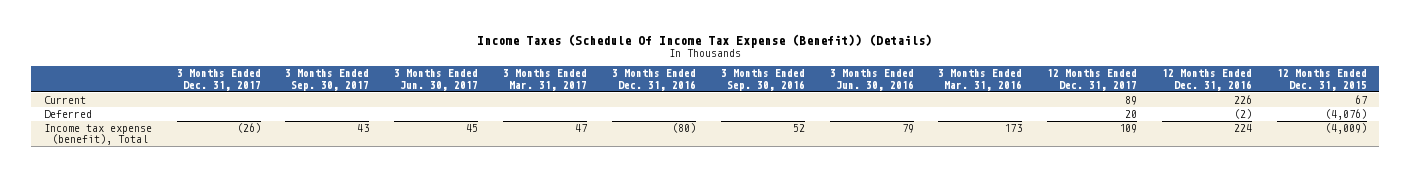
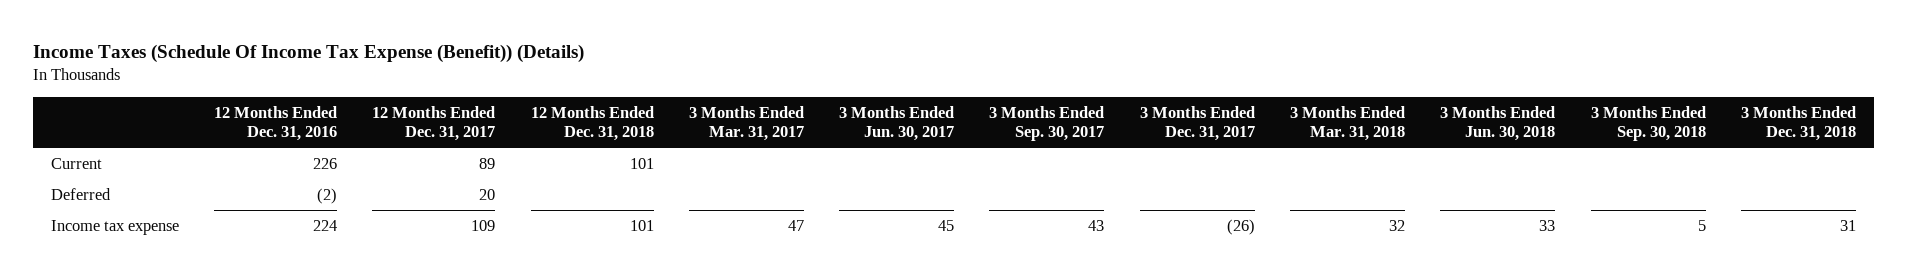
- | 3 Months Ended Dec. 31, 2017 | 3 Months Ended Sep. 30, 2017 | 3 Months Ended Jun. 30, 2017 | 3 Months Ended Mar. 31, 2017 | 3 Months Ended Dec. 31, 2016 | 3 Months Ended Sep. 30, 2016 | 3 Months Ended Jun. 30, 2016 | 3 Months Ended Mar. 31, 2016 | 12 Months Ended Dec. 31, 2017 | 12 Months Ended Dec. 31, 2016 | 12 Months Ended Dec. 31, 2015
+ | 12 Months Ended Dec. 31, 2016 | 12 Months Ended Dec. 31, 2017 | 12 Months Ended Dec. 31, 2018 | 3 Months Ended Mar. 31, 2017 | 3 Months Ended Jun. 30, 2017 | 3 Months Ended Sep. 30, 2017 | 3 Months Ended Dec. 31, 2017 | 3 Months Ended Mar. 31, 2018 | 3 Months Ended Jun. 30, 2018 | 3 Months Ended Sep. 30, 2018 | 3 Months Ended Dec. 31, 2018
- Income tax expense (benefit), Total | (26) | 43 | 45 | 47 | (80) | 52 | 79 | 173 | 109 | 224 | (4,009)
+ Income tax expense | 224 | 109 | 101 | 47 | 45 | 43 | (26) | 32 | 33 | 5 | 31

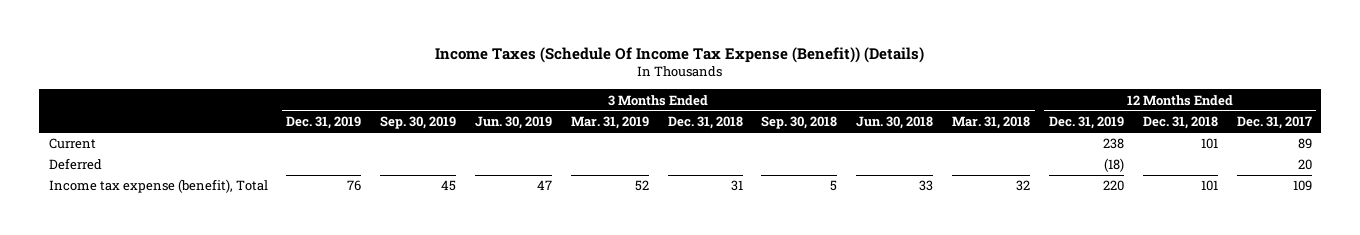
- | 12 Months Ended Dec. 31, 2016 | 12 Months Ended Dec. 31, 2017 | 12 Months Ended Dec. 31, 2018 | 3 Months Ended Mar. 31, 2017 | 3 Months Ended Jun. 30, 2017 | 3 Months Ended Sep. 30, 2017 | 3 Months Ended Dec. 31, 2017 | 3 Months Ended Mar. 31, 2018 | 3 Months Ended Jun. 30, 2018 | 3 Months Ended Sep. 30, 2018 | 3 Months Ended Dec. 31, 2018
+ | 3 Months Ended Dec. 31, 2019 | 3 Months Ended Sep. 30, 2019 | 3 Months Ended Jun. 30, 2019 | 3 Months Ended Mar. 31, 2019 | 3 Months Ended Dec. 31, 2018 | 3 Months Ended Sep. 30, 2018 | 3 Months Ended Jun. 30, 2018 | 3 Months Ended Mar. 31, 2018 | 12 Months Ended Dec. 31, 2019 | 12 Months Ended Dec. 31, 2018 | 12 Months Ended Dec. 31, 2017
- Income tax expense | 224 | 109 | 101 | 47 | 45 | 43 | (26) | 32 | 33 | 5 | 31
+ Income tax expense (benefit), Total | 76 | 45 | 47 | 52 | 31 | 5 | 33 | 32 | 220 | 101 | 109

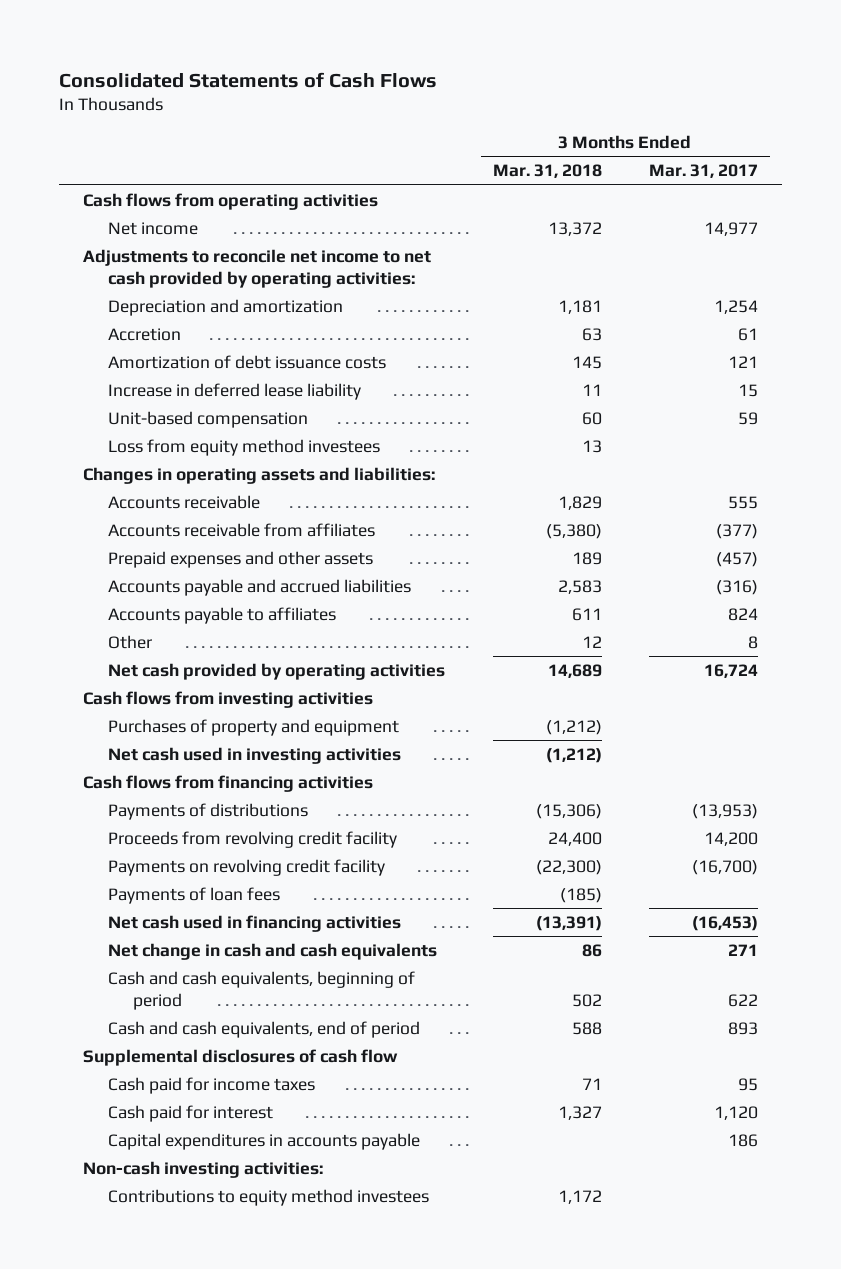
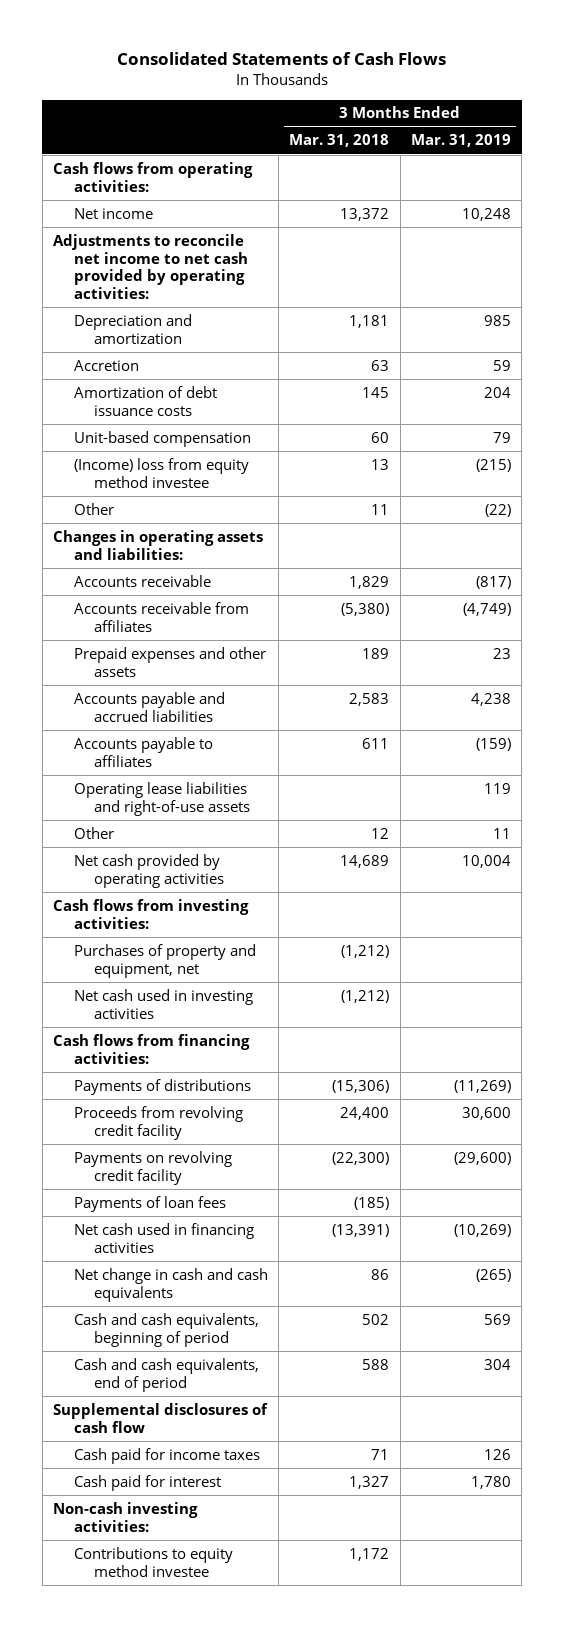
- | 3 Months Ended Mar. 31, 2018 | 3 Months Ended Mar. 31, 2017
+ | 3 Months Ended Mar. 31, 2018 | 3 Months Ended Mar. 31, 2019
- Cash flows from operating activities
+ Cash flows from operating activities:
- Increase in deferred lease liability | 11 | 15
- Loss from equity method investees | 13 |
+ (Income) loss from equity method investee | 13 | (215)
+ Other | 11 | (22)
+ Operating lease liabilities and right-of-use assets | | 119
- Cash flows from investing activities
- Purchases of property and equipment | (1,212) |
+ Cash flows from investing activities:
+ Purchases of property and equipment, net | (1,212) |
- Cash flows from financing activities
+ Cash flows from financing activities:
- Capital expenditures in accounts payable | | 186
- Contributions to equity method investees | 1,172 |
+ Contributions to equity method investee | 1,172 |

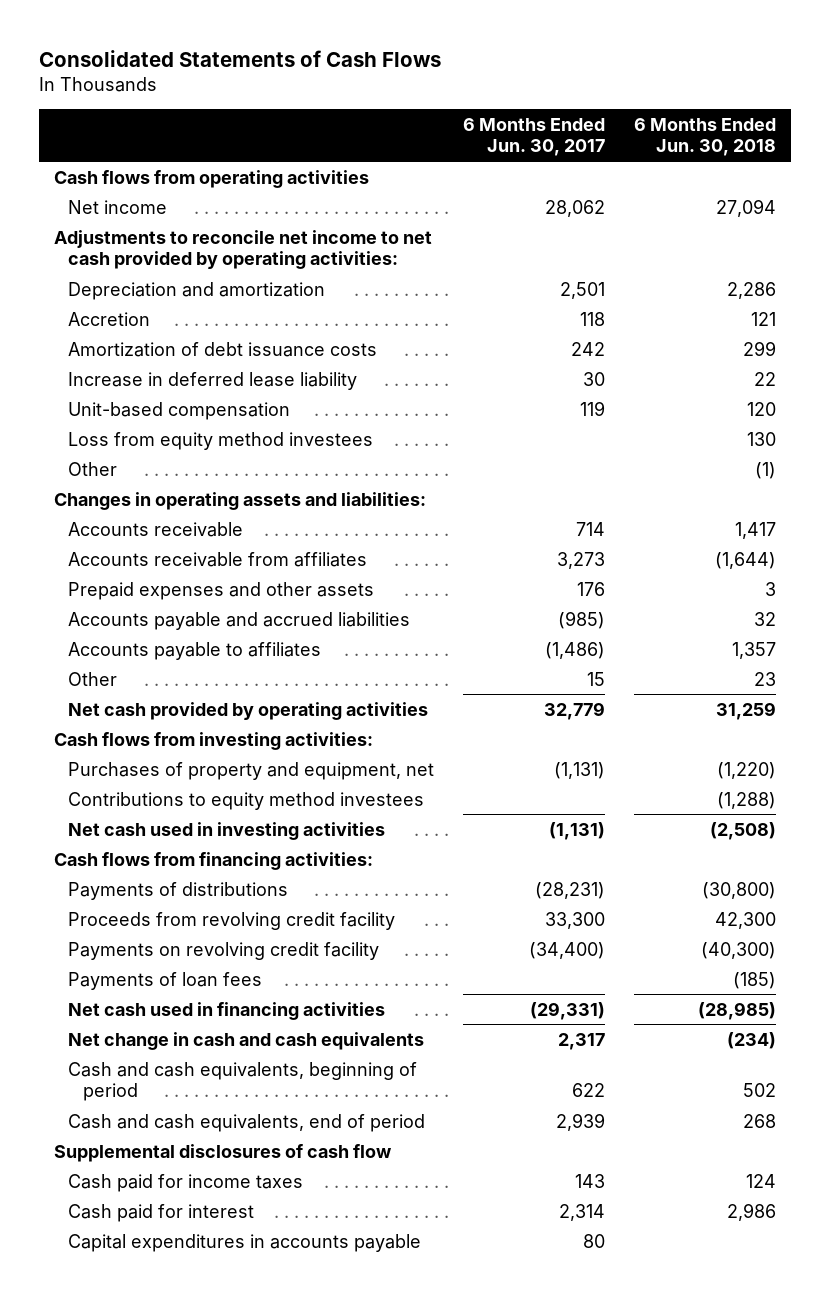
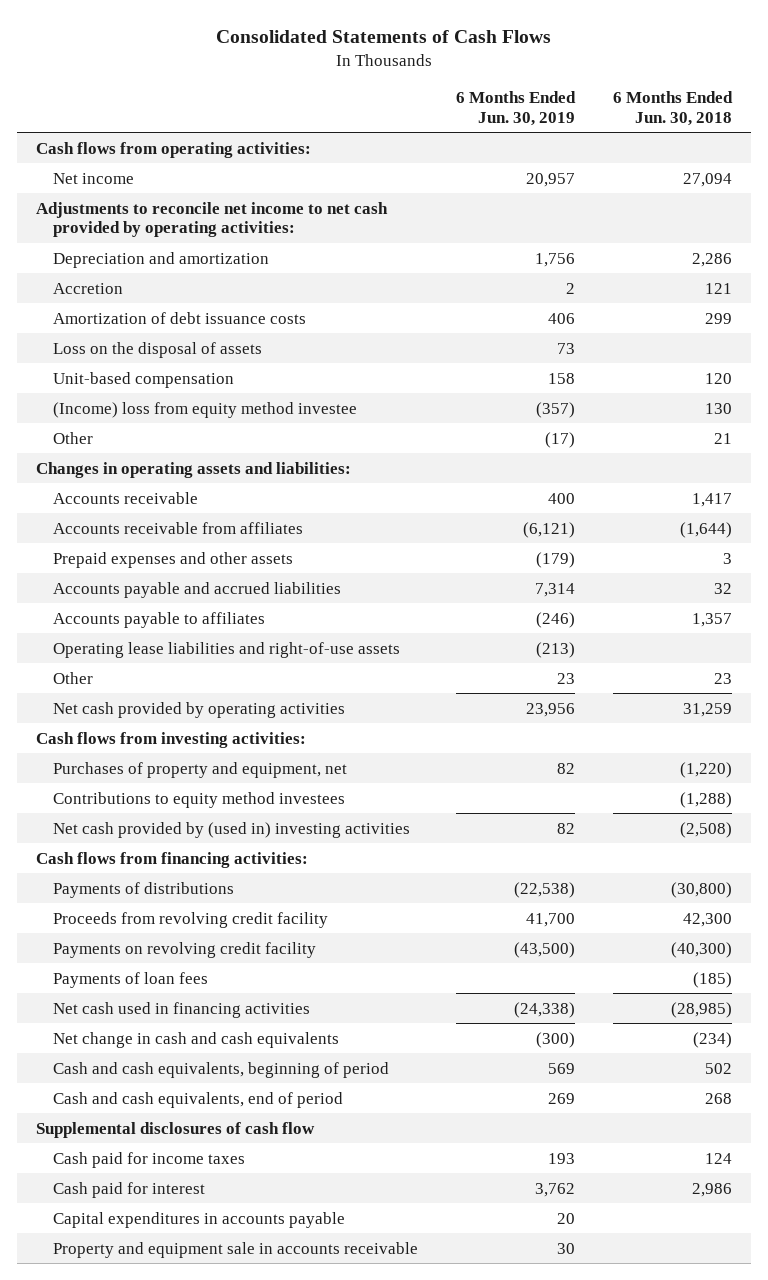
- | 6 Months Ended Jun. 30, 2017 | 6 Months Ended Jun. 30, 2018
+ | 6 Months Ended Jun. 30, 2019 | 6 Months Ended Jun. 30, 2018
- Cash flows from operating activities
+ Cash flows from operating activities:
- Increase in deferred lease liability | 30 | 22
+ Loss on the disposal of assets | 73 |
- Loss from equity method investees | | 130
- Other | | (1)
+ (Income) loss from equity method investee | (357) | 130
+ Other | (17) | 21
+ Operating lease liabilities and right-of-use assets | (213) |
- Net cash used in investing activities | (1,131) | (2,508)
+ Net cash provided by (used in) investing activities | 82 | (2,508)
+ Property and equipment sale in accounts receivable | 30 |

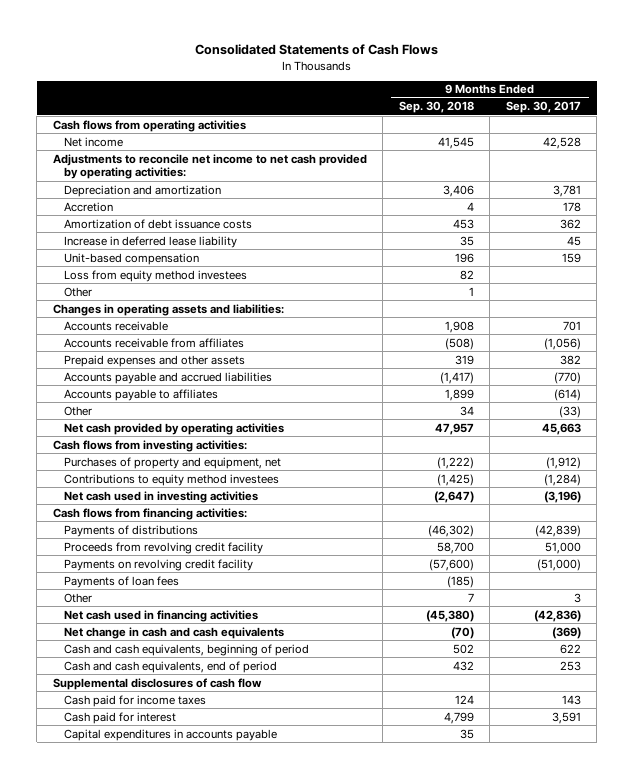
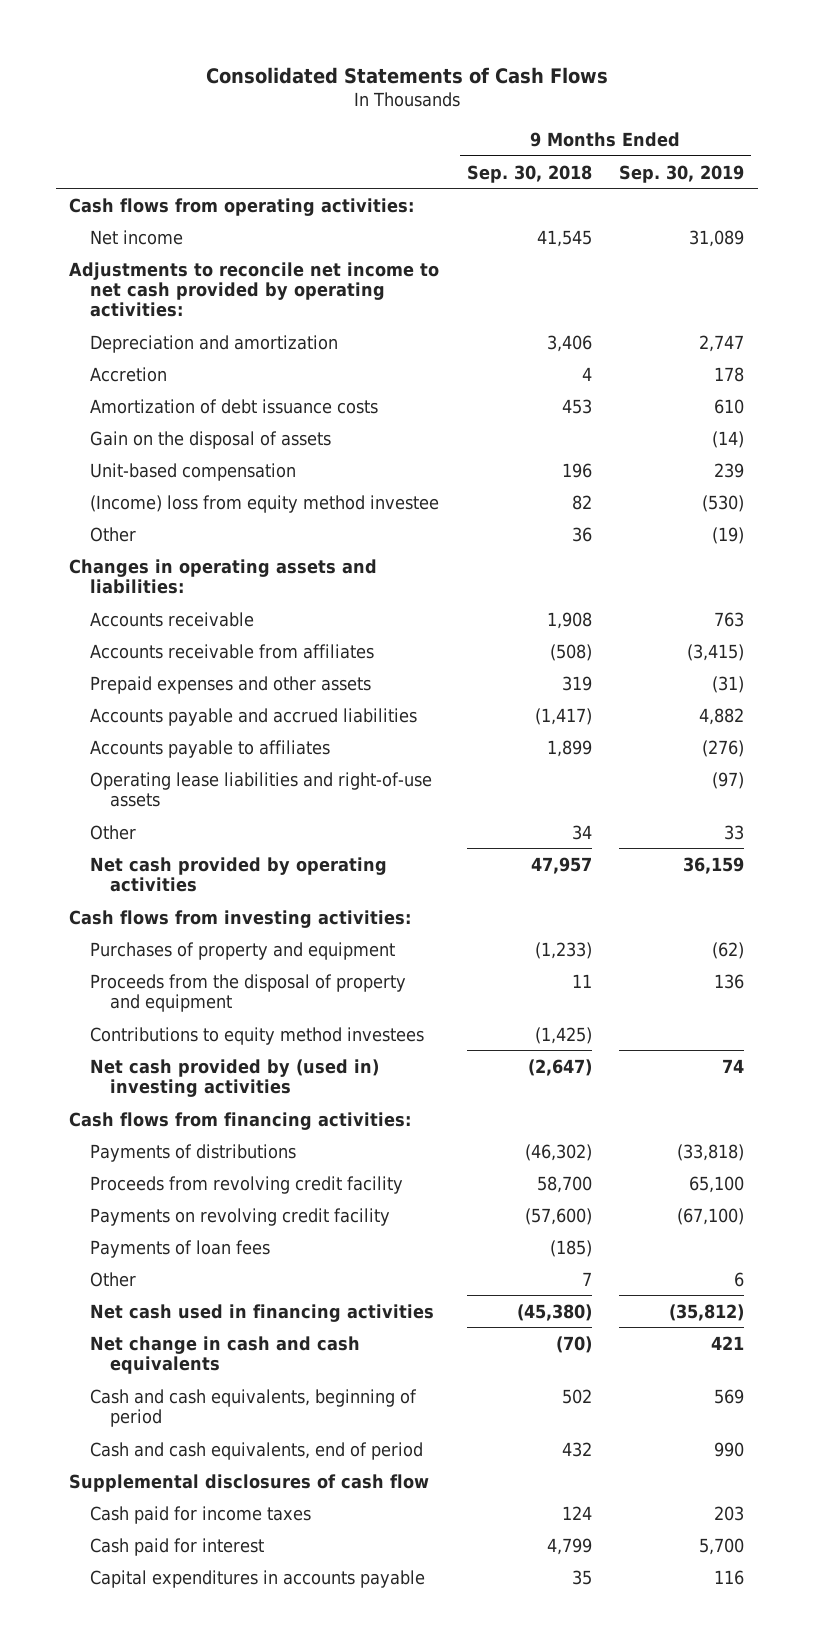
- | 9 Months Ended Sep. 30, 2018 | 9 Months Ended Sep. 30, 2017
+ | 9 Months Ended Sep. 30, 2018 | 9 Months Ended Sep. 30, 2019
- Cash flows from operating activities
+ Cash flows from operating activities:
- Increase in deferred lease liability | 35 | 45
+ Gain on the disposal of assets | | (14)
- Loss from equity method investees | 82 |
- Other | 1 |
+ (Income) loss from equity method investee | 82 | (530)
+ Other | 36 | (19)
+ Operating lease liabilities and right-of-use assets | | (97)
- Purchases of property and equipment, net | (1,222) | (1,912)
+ Purchases of property and equipment | (1,233) | (62)
+ Proceeds from the disposal of property and equipment | 11 | 136
- Net cash used in investing activities | (2,647) | (3,196)
+ Net cash provided by (used in) investing activities | (2,647) | 74

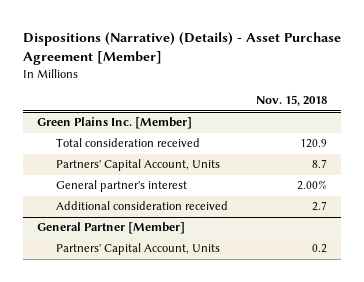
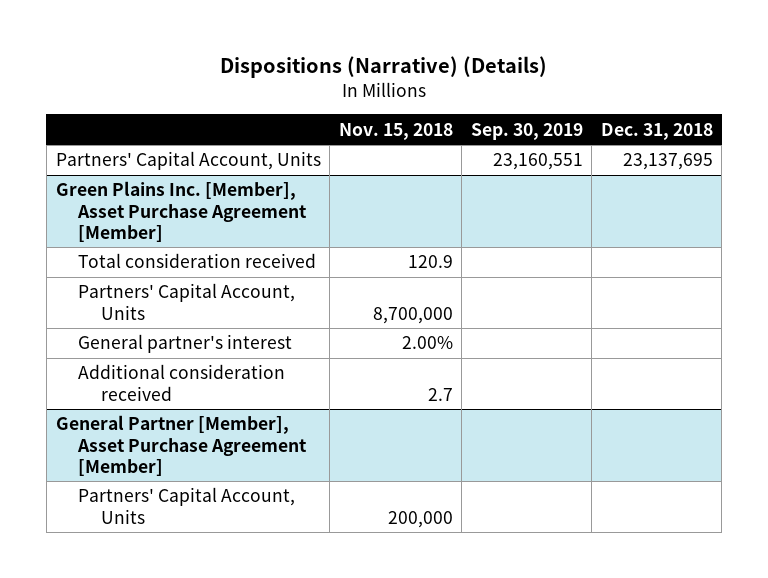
- Dispositions (Narrative) (Details) - Asset Purchase Agreement [Member]
+ Dispositions (Narrative) (Details)
- | Nov. 15, 2018
+ | Nov. 15, 2018 | Sep. 30, 2019 | Dec. 31, 2018
- Green Plains Inc. [Member]
+ Partners' Capital Account, Units | | 23,160,551 | 23,137,695
+ Green Plains Inc. [Member], Asset Purchase Agreement [Member]
- Partners' Capital Account, Units | 8.7
+ Partners' Capital Account, Units | 8,700,000 | |
- General Partner [Member]
- Partners' Capital Account, Units | 0.2
+ General Partner [Member], Asset Purchase Agreement [Member]
+ Partners' Capital Account, Units | 200,000 | |

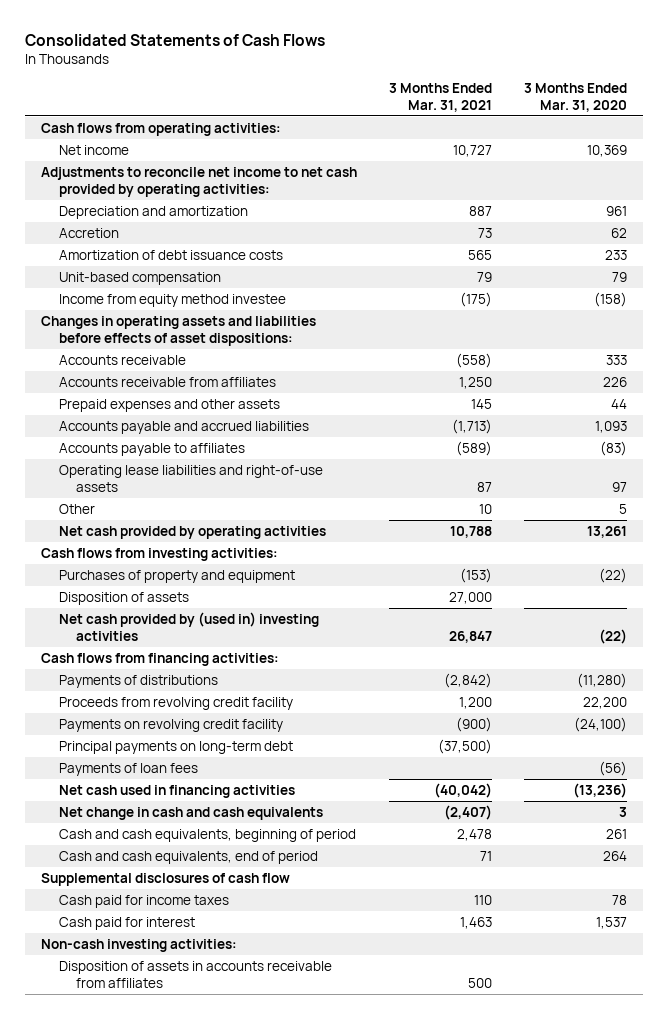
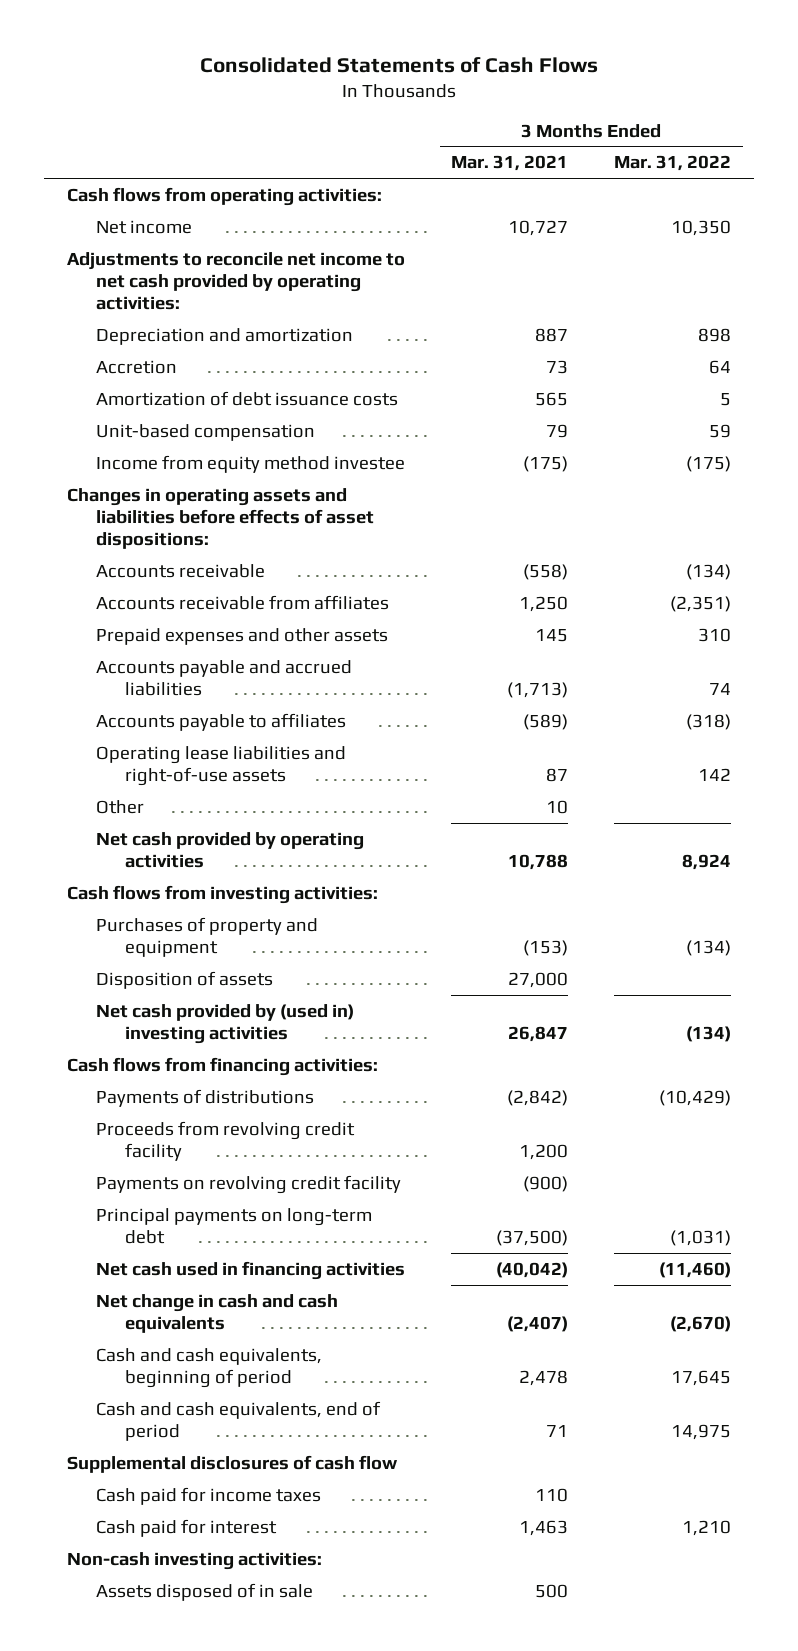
- | 3 Months Ended Mar. 31, 2021 | 3 Months Ended Mar. 31, 2020
+ | 3 Months Ended Mar. 31, 2021 | 3 Months Ended Mar. 31, 2022
- Payments of loan fees | | (56)
- Disposition of assets in accounts receivable from affiliates | 500 |
+ Assets disposed of in sale | 500 |

